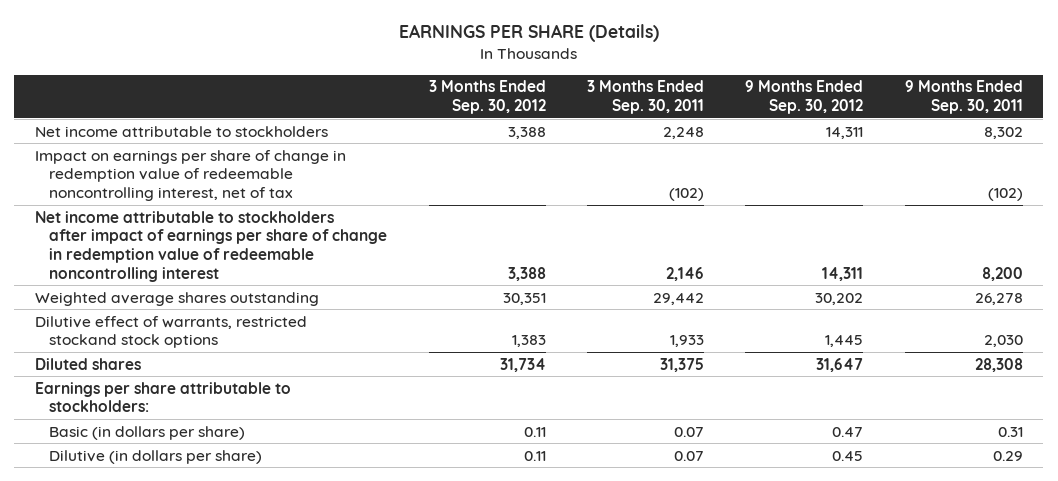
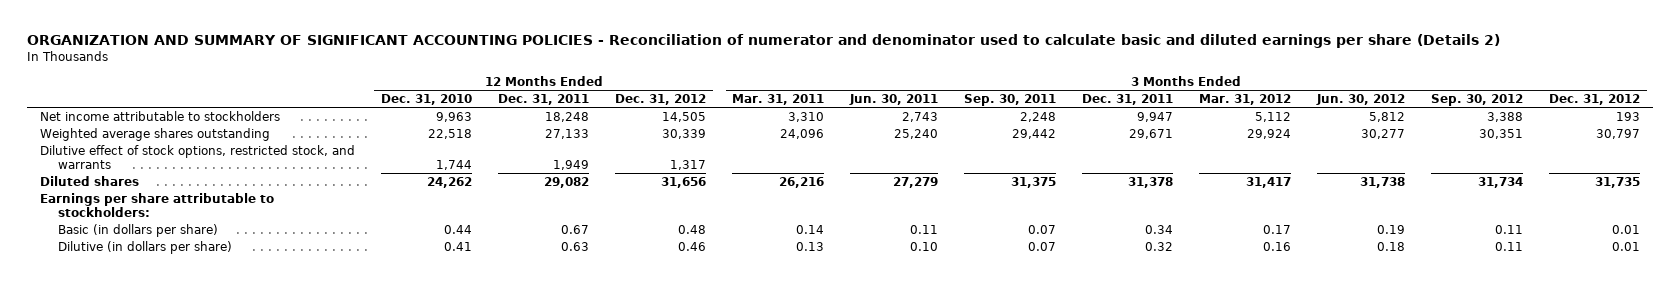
- EARNINGS PER SHARE (Details)
+ ORGANIZATION AND SUMMARY OF SIGNIFICANT ACCOUNTING POLICIES - Reconciliation of numerator and denominator used to calculate basic and diluted earnings per share (Details 2)
- | 3 Months Ended Sep. 30, 2012 | 3 Months Ended Sep. 30, 2011 | 9 Months Ended Sep. 30, 2012 | 9 Months Ended Sep. 30, 2011
+ | 12 Months Ended Dec. 31, 2010 | 12 Months Ended Dec. 31, 2011 | 12 Months Ended Dec. 31, 2012 | 3 Months Ended Mar. 31, 2011 | 3 Months Ended Jun. 30, 2011 | 3 Months Ended Sep. 30, 2011 | 3 Months Ended Dec. 31, 2011 | 3 Months Ended Mar. 31, 2012 | 3 Months Ended Jun. 30, 2012 | 3 Months Ended Sep. 30, 2012 | 3 Months Ended Dec. 31, 2012
- Impact on earnings per share of change in redemption value of redeemable noncontrolling interest, net of tax | | (102) | | (102)
- Net income attributable to stockholders after impact of earnings per share of change in redemption value of redeemable noncontrolling interest | 3,388 | 2,146 | 14,311 | 8,200
- Dilutive effect of warrants, restricted stockand stock options | 1,383 | 1,933 | 1,445 | 2,030
+ Dilutive effect of stock options, restricted stock, and warrants | 1,744 | 1,949 | 1,317 | | | | | | | |

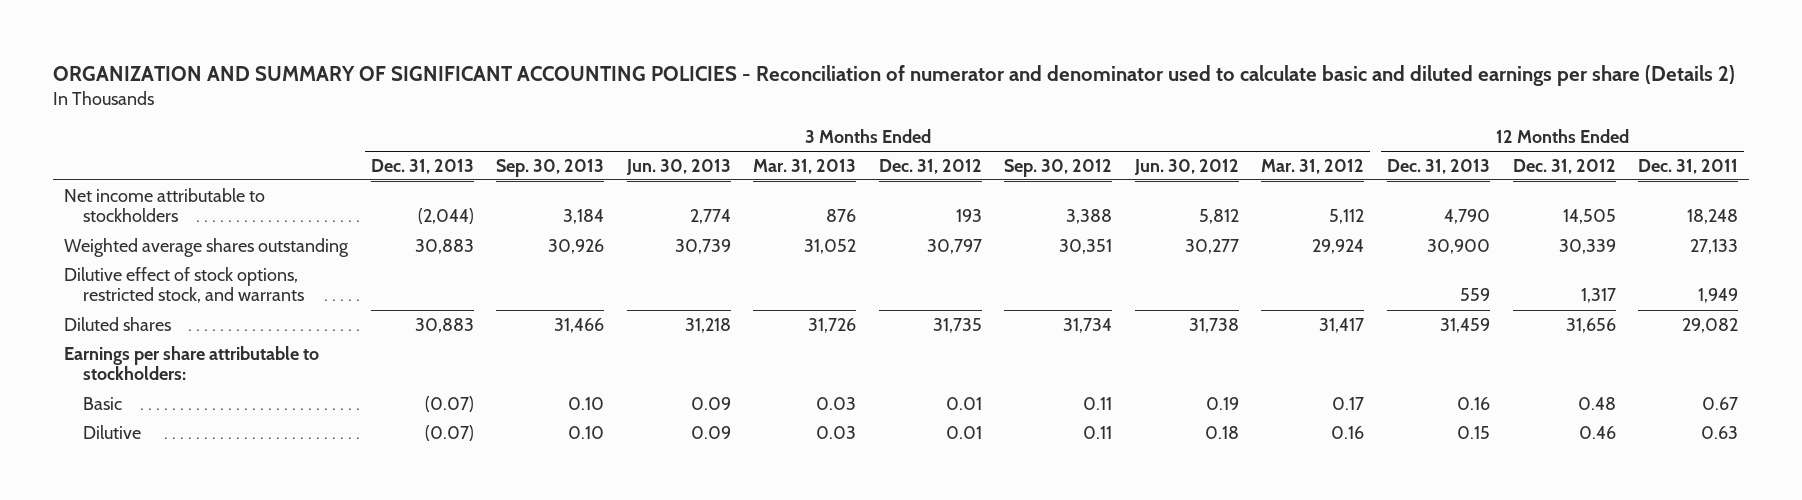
- | 12 Months Ended Dec. 31, 2010 | 12 Months Ended Dec. 31, 2011 | 12 Months Ended Dec. 31, 2012 | 3 Months Ended Mar. 31, 2011 | 3 Months Ended Jun. 30, 2011 | 3 Months Ended Sep. 30, 2011 | 3 Months Ended Dec. 31, 2011 | 3 Months Ended Mar. 31, 2012 | 3 Months Ended Jun. 30, 2012 | 3 Months Ended Sep. 30, 2012 | 3 Months Ended Dec. 31, 2012
+ | 3 Months Ended Dec. 31, 2013 | 3 Months Ended Sep. 30, 2013 | 3 Months Ended Jun. 30, 2013 | 3 Months Ended Mar. 31, 2013 | 3 Months Ended Dec. 31, 2012 | 3 Months Ended Sep. 30, 2012 | 3 Months Ended Jun. 30, 2012 | 3 Months Ended Mar. 31, 2012 | 12 Months Ended Dec. 31, 2013 | 12 Months Ended Dec. 31, 2012 | 12 Months Ended Dec. 31, 2011
- Basic (in dollars per share) | 0.44 | 0.67 | 0.48 | 0.14 | 0.11 | 0.07 | 0.34 | 0.17 | 0.19 | 0.11 | 0.01
- Dilutive (in dollars per share) | 0.41 | 0.63 | 0.46 | 0.13 | 0.10 | 0.07 | 0.32 | 0.16 | 0.18 | 0.11 | 0.01
+ Basic | (0.07) | 0.10 | 0.09 | 0.03 | 0.01 | 0.11 | 0.19 | 0.17 | 0.16 | 0.48 | 0.67
+ Dilutive | (0.07) | 0.10 | 0.09 | 0.03 | 0.01 | 0.11 | 0.18 | 0.16 | 0.15 | 0.46 | 0.63

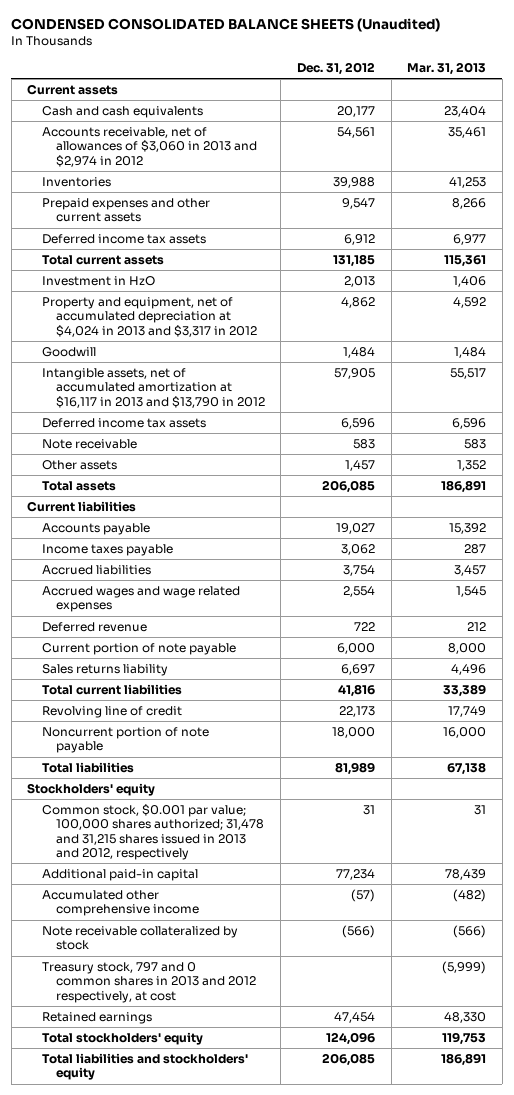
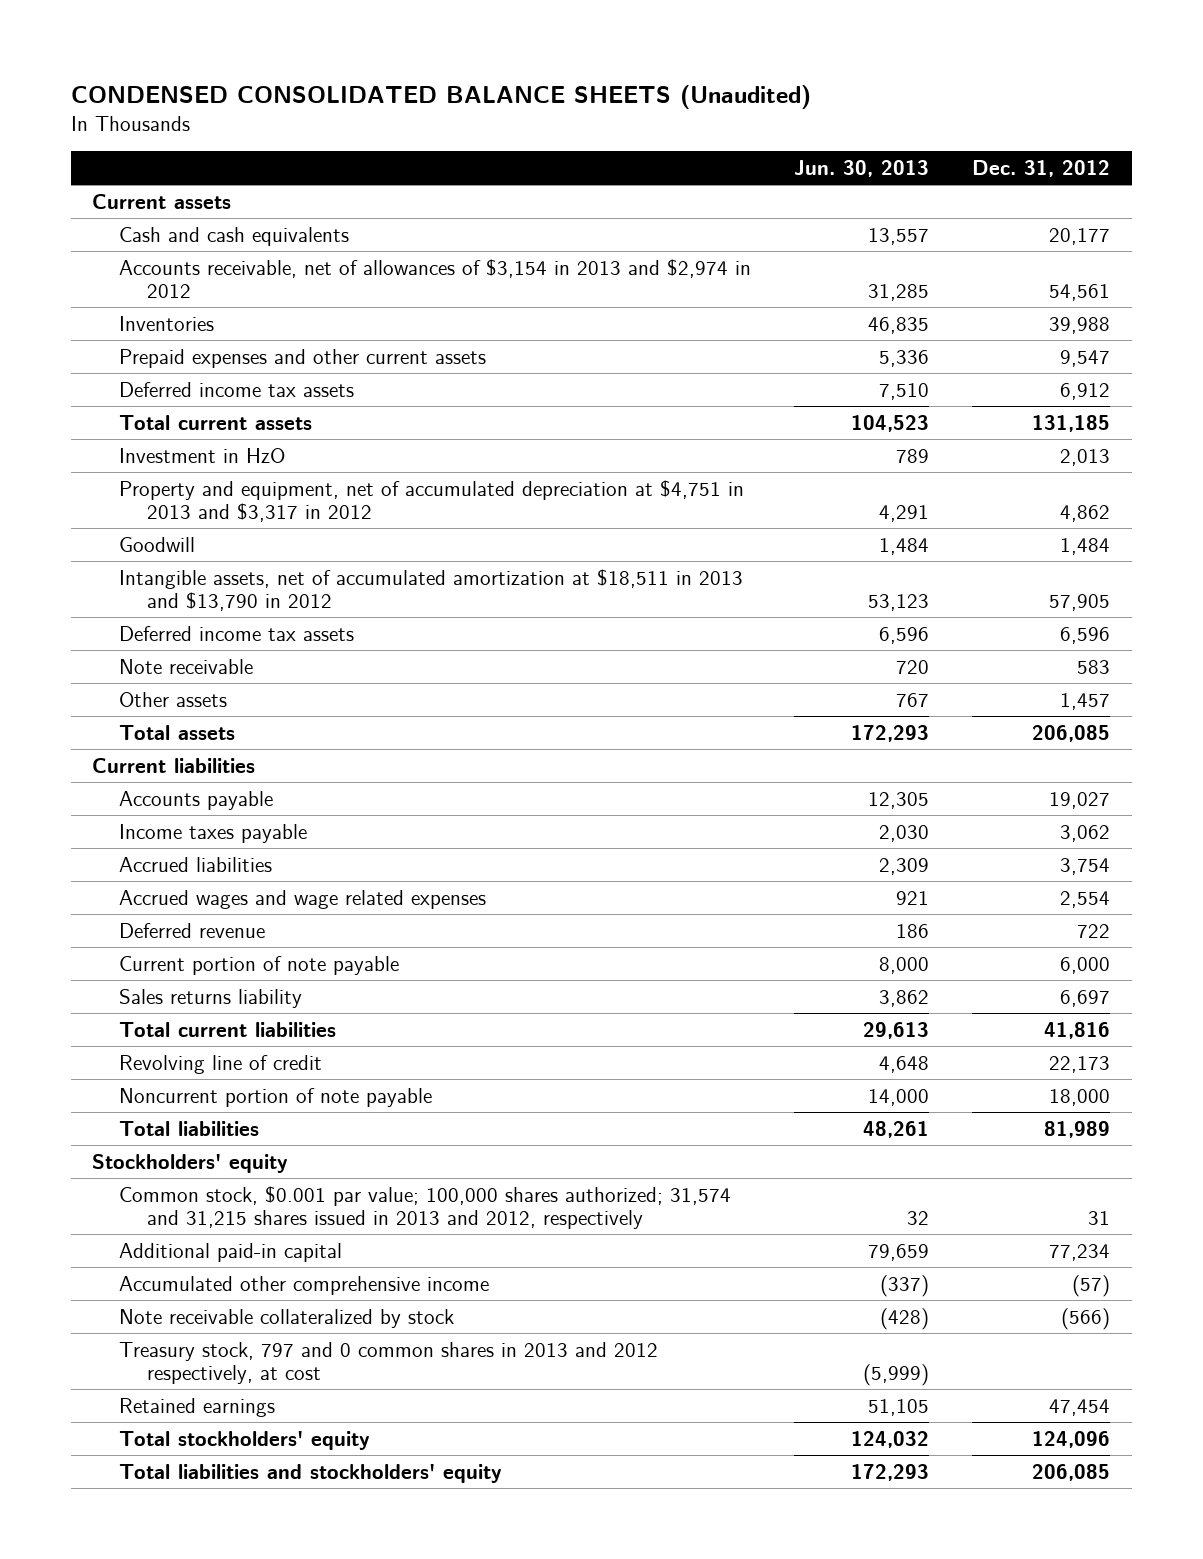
- | Dec. 31, 2012 | Mar. 31, 2013
+ | Jun. 30, 2013 | Dec. 31, 2012
- Accounts receivable, net of allowances of $3,060 in 2013 and $2,974 in 2012 | 54,561 | 35,461
+ Accounts receivable, net of allowances of $3,154 in 2013 and $2,974 in 2012 | 31,285 | 54,561
- Property and equipment, net of accumulated depreciation at $4,024 in 2013 and $3,317 in 2012 | 4,862 | 4,592
+ Property and equipment, net of accumulated depreciation at $4,751 in 2013 and $3,317 in 2012 | 4,291 | 4,862
- Intangible assets, net of accumulated amortization at $16,117 in 2013 and $13,790 in 2012 | 57,905 | 55,517
+ Intangible assets, net of accumulated amortization at $18,511 in 2013 and $13,790 in 2012 | 53,123 | 57,905
- Common stock, $0.001 par value; 100,000 shares authorized; 31,478 and 31,215 shares issued in 2013 and 2012, respectively | 31 | 31
+ Common stock, $0.001 par value; 100,000 shares authorized; 31,574 and 31,215 shares issued in 2013 and 2012, respectively | 32 | 31

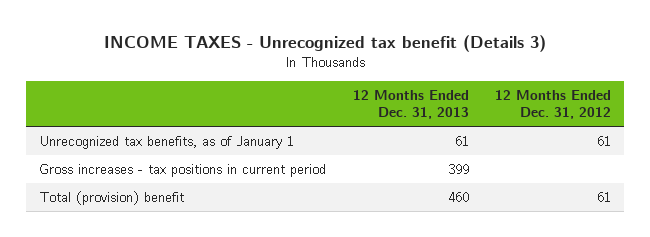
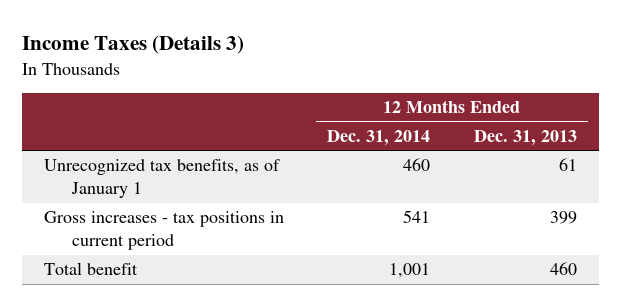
- INCOME TAXES - Unrecognized tax benefit (Details 3)
+ Income Taxes (Details 3)
- | 12 Months Ended Dec. 31, 2013 | 12 Months Ended Dec. 31, 2012
+ | 12 Months Ended Dec. 31, 2014 | 12 Months Ended Dec. 31, 2013
- Total (provision) benefit | 460 | 61
+ Total benefit | 1,001 | 460

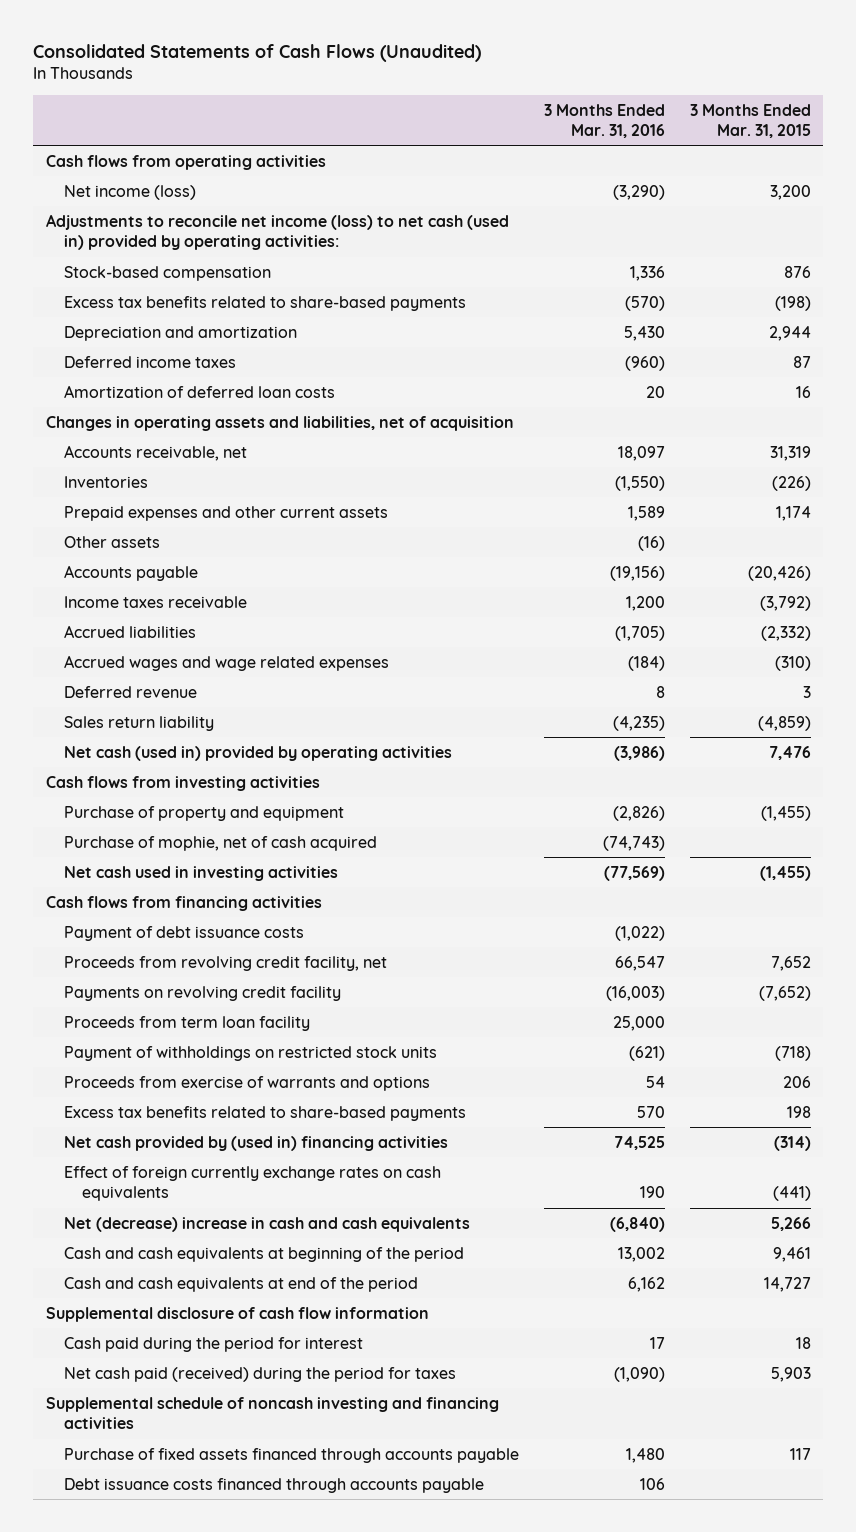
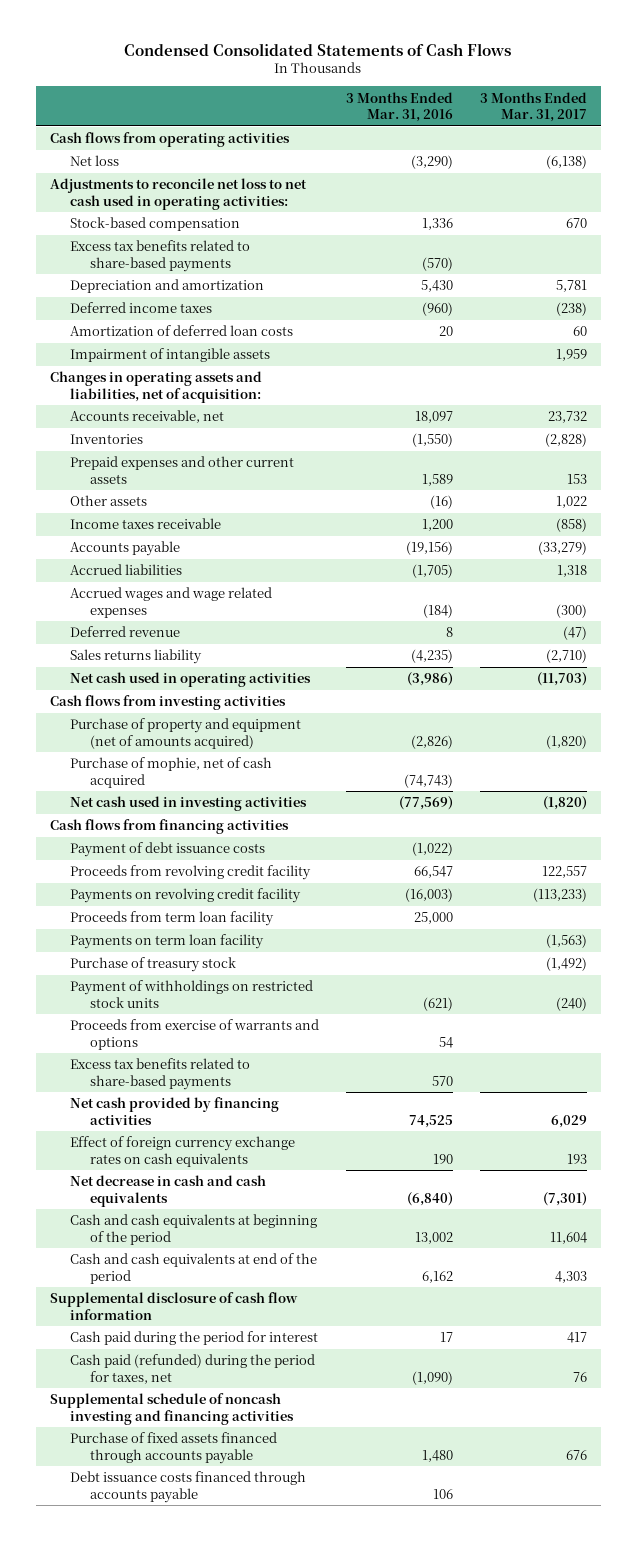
- Consolidated Statements of Cash Flows (Unaudited)
+ Condensed Consolidated Statements of Cash Flows
- | 3 Months Ended Mar. 31, 2016 | 3 Months Ended Mar. 31, 2015
+ | 3 Months Ended Mar. 31, 2016 | 3 Months Ended Mar. 31, 2017
- Net income (loss) | (3,290) | 3,200
- Adjustments to reconcile net income (loss) to net cash (used in) provided by operating activities:
+ Net loss | (3,290) | (6,138)
+ Adjustments to reconcile net loss to net cash used in operating activities:
- Changes in operating assets and liabilities, net of acquisition
+ Impairment of intangible assets | | 1,959
+ Changes in operating assets and liabilities, net of acquisition:
moved down: Accounts payable | (19,156) | (33,279)
- Sales return liability | (4,235) | (4,859)
- Net cash (used in) provided by operating activities | (3,986) | 7,476
+ Sales returns liability | (4,235) | (2,710)
+ Net cash used in operating activities | (3,986) | (11,703)
- Purchase of property and equipment | (2,826) | (1,455)
+ Purchase of property and equipment (net of amounts acquired) | (2,826) | (1,820)
- Proceeds from revolving credit facility, net | 66,547 | 7,652
+ Proceeds from revolving credit facility | 66,547 | 122,557
+ Payments on term loan facility | | (1,563)
+ Purchase of treasury stock | | (1,492)
- Net cash provided by (used in) financing activities | 74,525 | (314)
- Effect of foreign currently exchange rates on cash equivalents | 190 | (441)
- Net (decrease) increase in cash and cash equivalents | (6,840) | 5,266
+ Net cash provided by financing activities | 74,525 | 6,029
+ Effect of foreign currency exchange rates on cash equivalents | 190 | 193
+ Net decrease in cash and cash equivalents | (6,840) | (7,301)
- Net cash paid (received) during the period for taxes | (1,090) | 5,903
+ Cash paid (refunded) during the period for taxes, net | (1,090) | 76

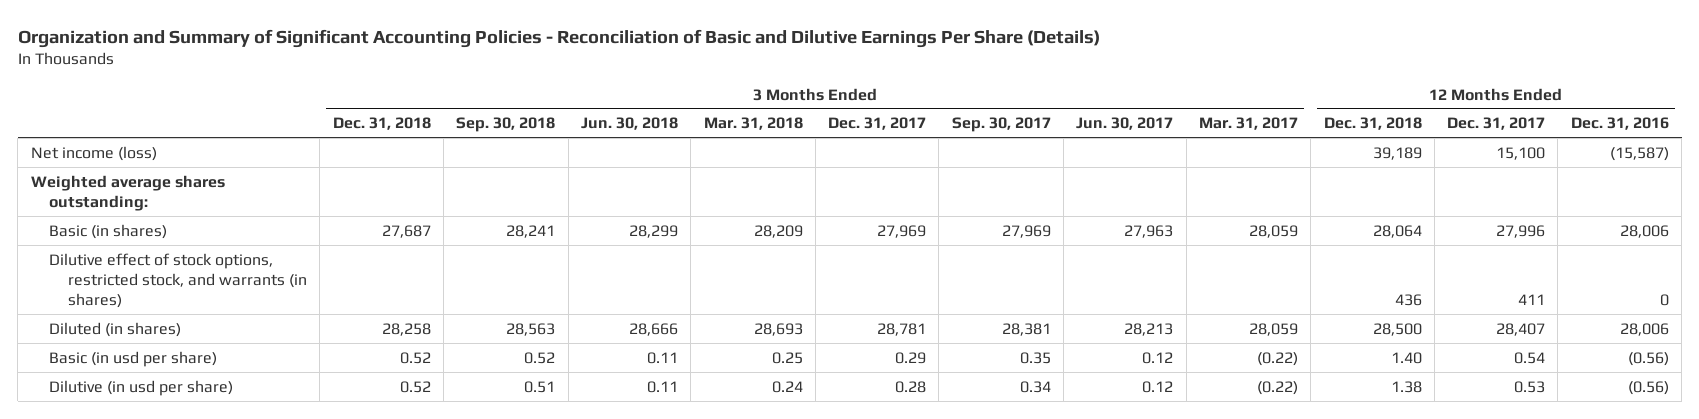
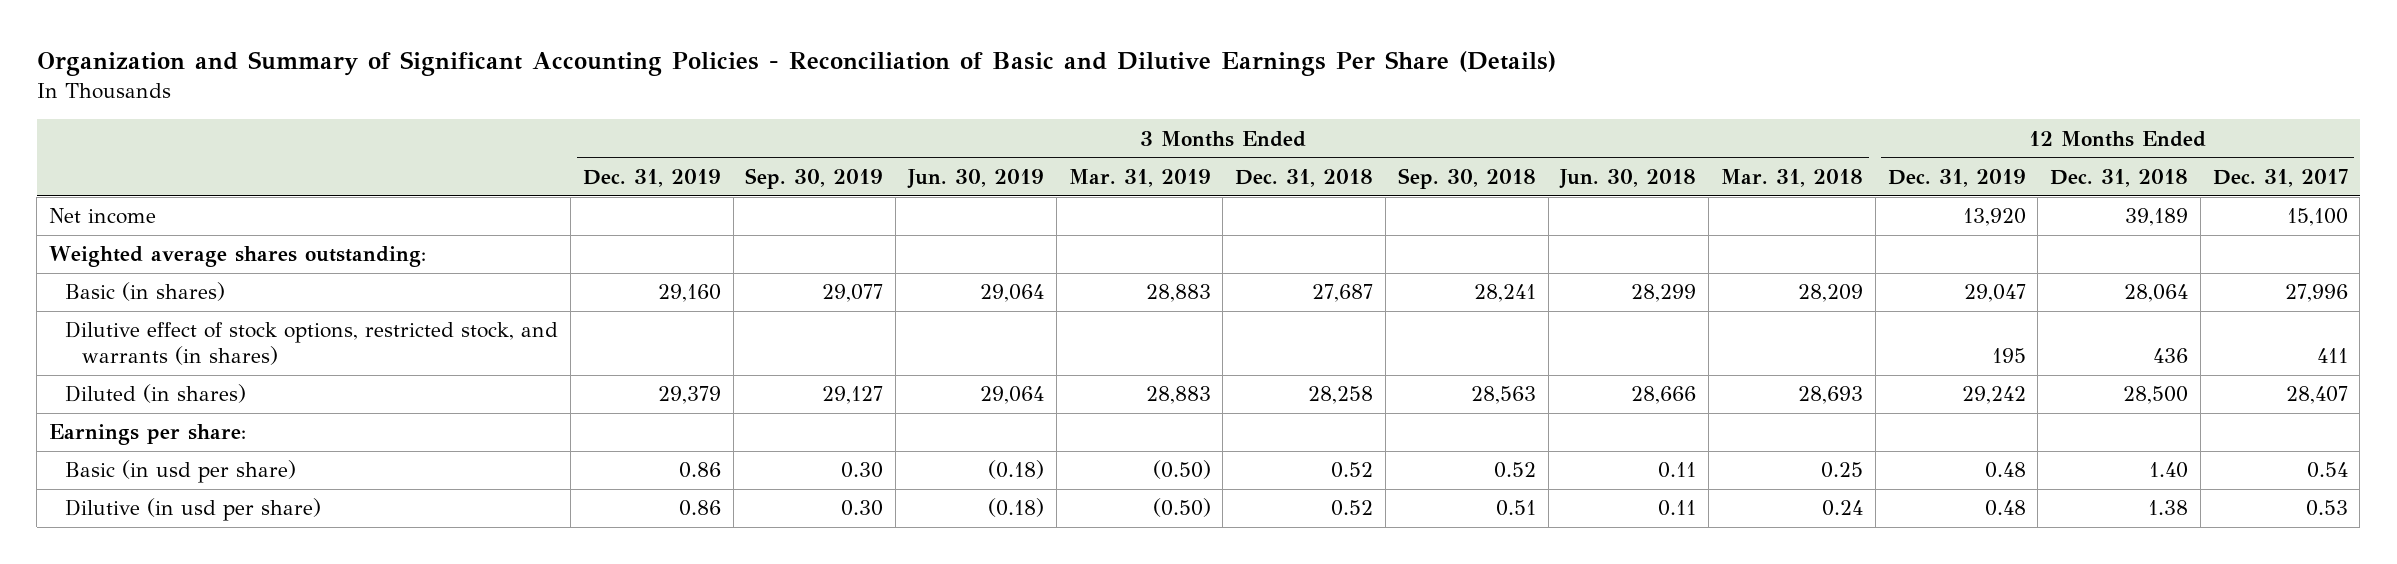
- | 3 Months Ended Dec. 31, 2018 | 3 Months Ended Sep. 30, 2018 | 3 Months Ended Jun. 30, 2018 | 3 Months Ended Mar. 31, 2018 | 3 Months Ended Dec. 31, 2017 | 3 Months Ended Sep. 30, 2017 | 3 Months Ended Jun. 30, 2017 | 3 Months Ended Mar. 31, 2017 | 12 Months Ended Dec. 31, 2018 | 12 Months Ended Dec. 31, 2017 | 12 Months Ended Dec. 31, 2016
+ | 3 Months Ended Dec. 31, 2019 | 3 Months Ended Sep. 30, 2019 | 3 Months Ended Jun. 30, 2019 | 3 Months Ended Mar. 31, 2019 | 3 Months Ended Dec. 31, 2018 | 3 Months Ended Sep. 30, 2018 | 3 Months Ended Jun. 30, 2018 | 3 Months Ended Mar. 31, 2018 | 12 Months Ended Dec. 31, 2019 | 12 Months Ended Dec. 31, 2018 | 12 Months Ended Dec. 31, 2017
- Net income (loss) | | | | | | | | | 39,189 | 15,100 | (15,587)
+ Net income | | | | | | | | | 13,920 | 39,189 | 15,100
+ Earnings per share:

